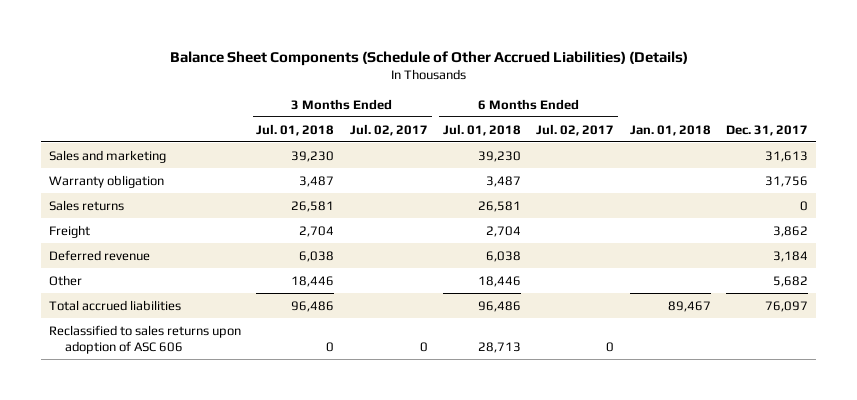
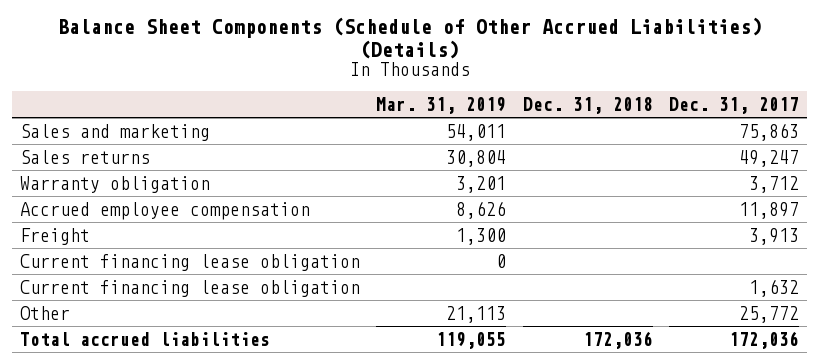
- | 3 Months Ended Jul. 01, 2018 | 3 Months Ended Jul. 02, 2017 | 6 Months Ended Jul. 01, 2018 | 6 Months Ended Jul. 02, 2017 | Jan. 01, 2018 | Dec. 31, 2017
+ | Mar. 31, 2019 | Dec. 31, 2018 | Dec. 31, 2017
- Sales and marketing | 39,230 | | 39,230 | | | 31,613
- Warranty obligation | 3,487 | | 3,487 | | | 31,756
- Sales returns | 26,581 | | 26,581 | | | 0
- Freight | 2,704 | | 2,704 | | | 3,862
- Deferred revenue | 6,038 | | 6,038 | | | 3,184
- Other | 18,446 | | 18,446 | | | 5,682
- Total accrued liabilities | 96,486 | | 96,486 | | 89,467 | 76,097
- Reclassified to sales returns upon adoption of ASC 606 | 0 | 0 | 28,713 | 0 | |
+ Sales and marketing | 54,011 | | 75,863
+ Sales returns | 30,804 | | 49,247
+ Warranty obligation | 3,201 | | 3,712
+ Accrued employee compensation | 8,626 | | 11,897
+ Freight | 1,300 | | 3,913
+ Current financing lease obligation | 0 | |
+ Current financing lease obligation | | | 1,632
+ Other | 21,113 | | 25,772
+ Total accrued liabilities | 119,055 | 172,036 | 172,036

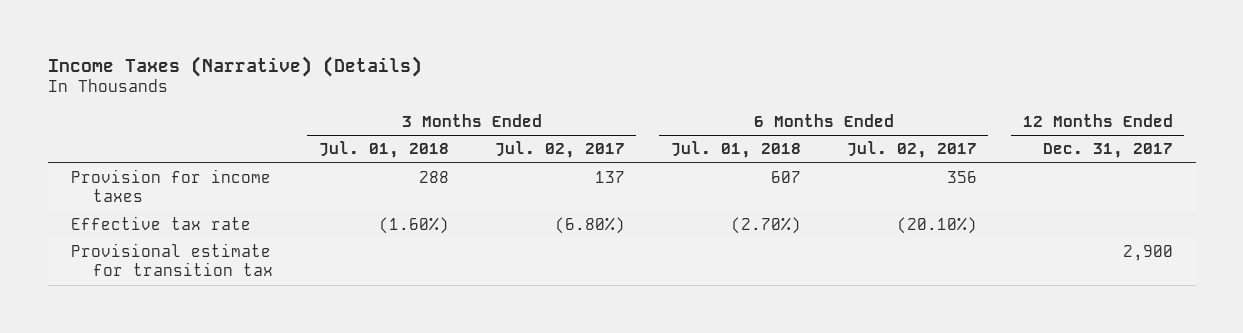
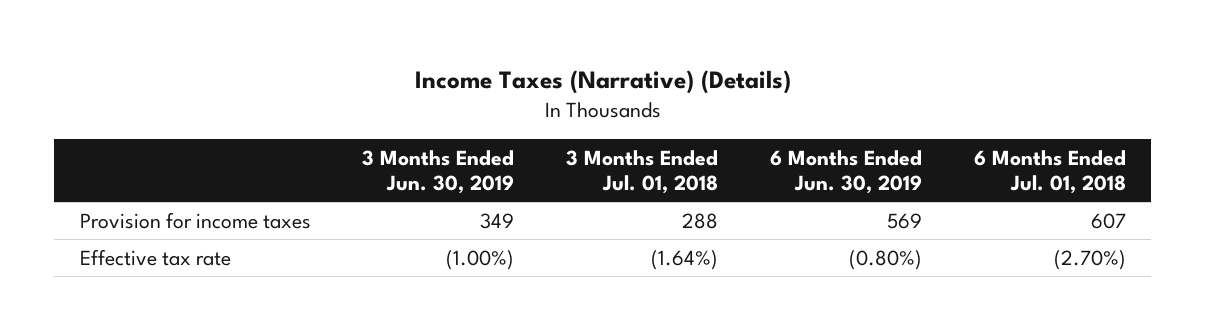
- | 3 Months Ended Jul. 01, 2018 | 3 Months Ended Jul. 02, 2017 | 6 Months Ended Jul. 01, 2018 | 6 Months Ended Jul. 02, 2017 | 12 Months Ended Dec. 31, 2017
+ | 3 Months Ended Jun. 30, 2019 | 3 Months Ended Jul. 01, 2018 | 6 Months Ended Jun. 30, 2019 | 6 Months Ended Jul. 01, 2018
- Effective tax rate | (1.60%) | (6.80%) | (2.70%) | (20.10%) |
- Provisional estimate for transition tax | | | | | 2,900
+ Effective tax rate | (1.00%) | (1.64%) | (0.80%) | (2.70%)

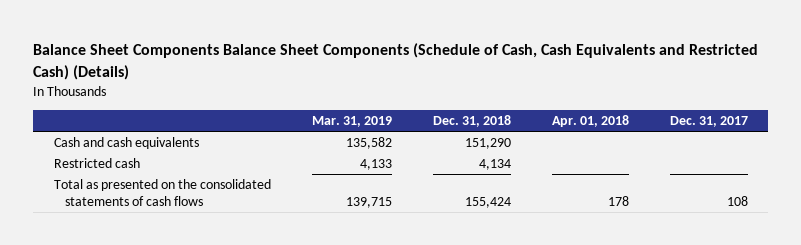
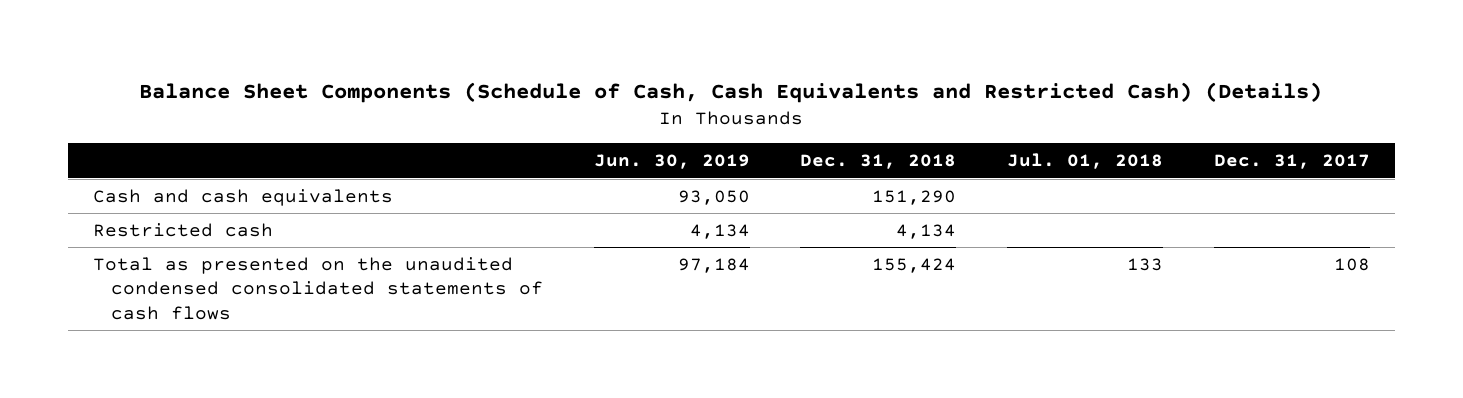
- Balance Sheet Components Balance Sheet Components (Schedule of Cash, Cash Equivalents and Restricted Cash) (Details)
+ Balance Sheet Components (Schedule of Cash, Cash Equivalents and Restricted Cash) (Details)
- | Mar. 31, 2019 | Dec. 31, 2018 | Apr. 01, 2018 | Dec. 31, 2017
+ | Jun. 30, 2019 | Dec. 31, 2018 | Jul. 01, 2018 | Dec. 31, 2017
- Total as presented on the consolidated statements of cash flows | 139,715 | 155,424 | 178 | 108
+ Total as presented on the unaudited condensed consolidated statements of cash flows | 97,184 | 155,424 | 133 | 108

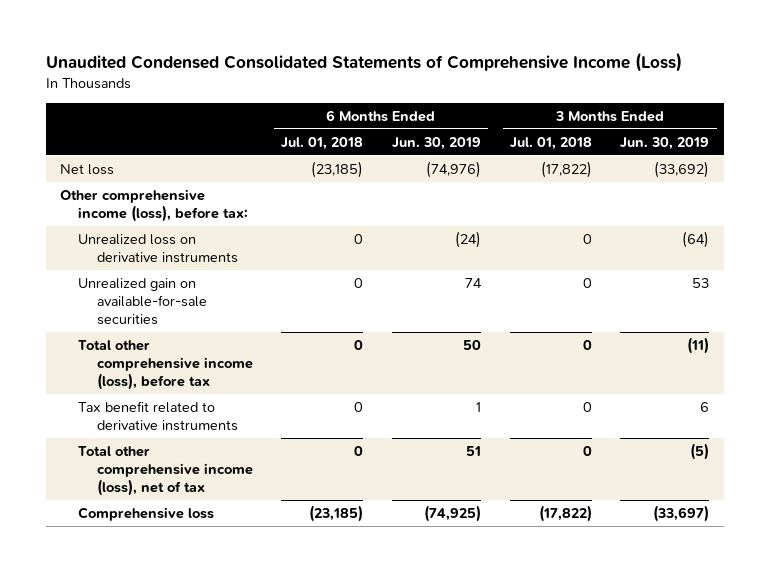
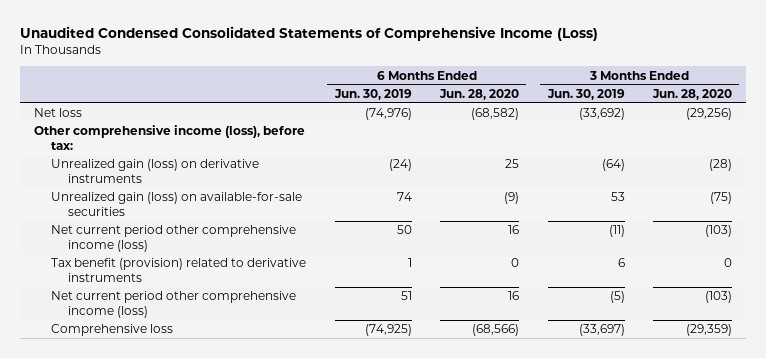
- | 6 Months Ended Jul. 01, 2018 | 6 Months Ended Jun. 30, 2019 | 3 Months Ended Jul. 01, 2018 | 3 Months Ended Jun. 30, 2019
+ | 6 Months Ended Jun. 30, 2019 | 6 Months Ended Jun. 28, 2020 | 3 Months Ended Jun. 30, 2019 | 3 Months Ended Jun. 28, 2020
- Unrealized loss on derivative instruments | 0 | (24) | 0 | (64)
- Unrealized gain on available-for-sale securities | 0 | 74 | 0 | 53
- Total other comprehensive income (loss), before tax | 0 | 50 | 0 | (11)
- Tax benefit related to derivative instruments | 0 | 1 | 0 | 6
- Total other comprehensive income (loss), net of tax | 0 | 51 | 0 | (5)
+ Unrealized gain (loss) on derivative instruments | (24) | 25 | (64) | (28)
+ Unrealized gain (loss) on available-for-sale securities | 74 | (9) | 53 | (75)
+ Net current period other comprehensive income (loss) | 50 | 16 | (11) | (103)
+ Tax benefit (provision) related to derivative instruments | 1 | 0 | 6 | 0
+ Net current period other comprehensive income (loss) | 51 | 16 | (5) | (103)

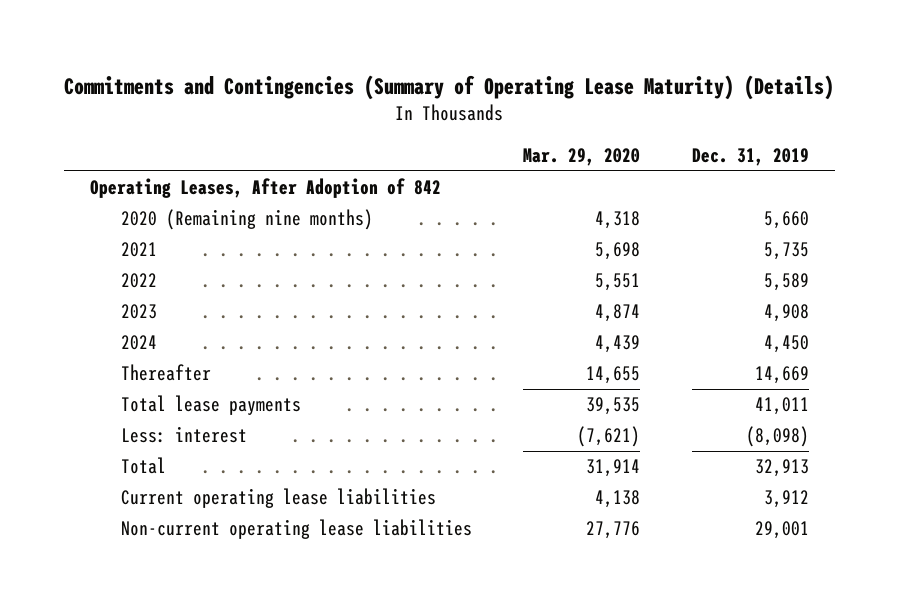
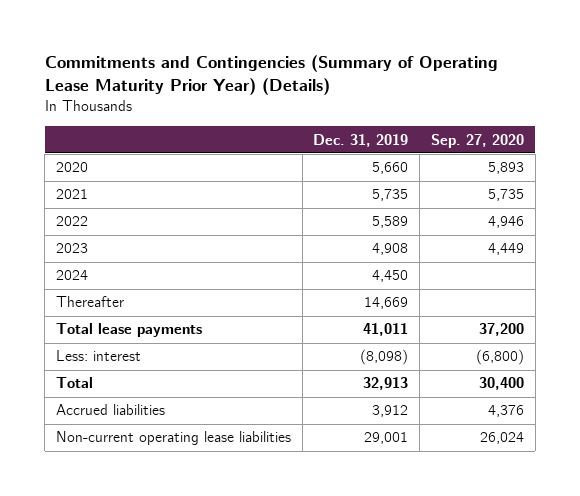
- Commitments and Contingencies (Summary of Operating Lease Maturity) (Details)
+ Commitments and Contingencies (Summary of Operating Lease Maturity Prior Year) (Details)
- | Mar. 29, 2020 | Dec. 31, 2019
+ | Dec. 31, 2019 | Sep. 27, 2020
- Operating Leases, After Adoption of 842
- 2020 (Remaining nine months) | 4,318 | 5,660
+ 2020 | 5,660 | 5,893
- Current operating lease liabilities | 4,138 | 3,912
+ Accrued liabilities | 3,912 | 4,376

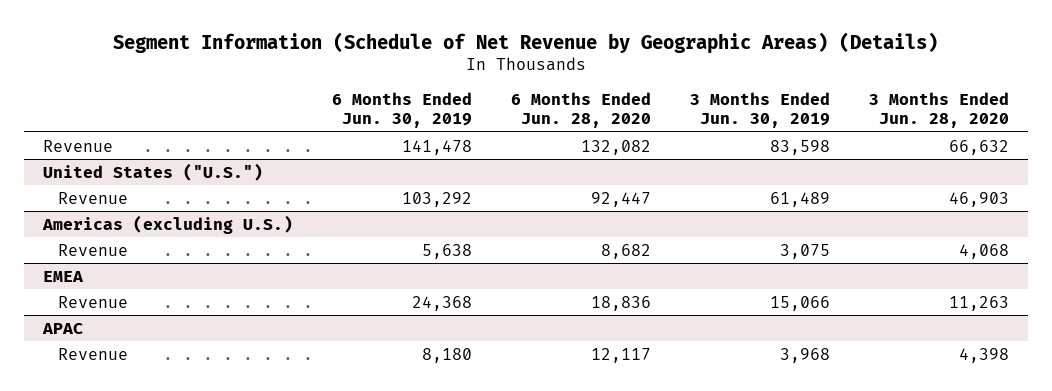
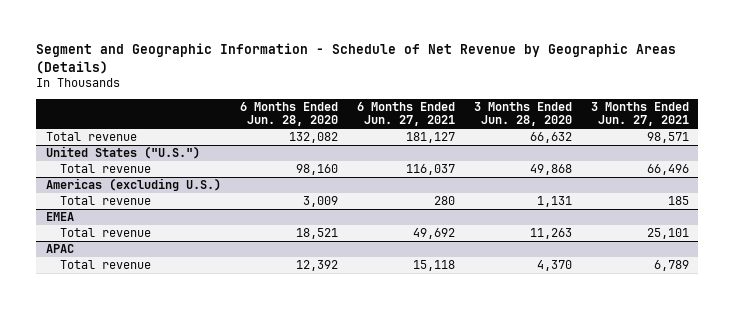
- Segment Information (Schedule of Net Revenue by Geographic Areas) (Details)
+ Segment and Geographic Information - Schedule of Net Revenue by Geographic Areas (Details)
- | 6 Months Ended Jun. 30, 2019 | 6 Months Ended Jun. 28, 2020 | 3 Months Ended Jun. 30, 2019 | 3 Months Ended Jun. 28, 2020
+ | 6 Months Ended Jun. 28, 2020 | 6 Months Ended Jun. 27, 2021 | 3 Months Ended Jun. 28, 2020 | 3 Months Ended Jun. 27, 2021
- Revenue | 141,478 | 132,082 | 83,598 | 66,632
+ Total revenue | 132,082 | 181,127 | 66,632 | 98,571
@ United States ("U.S.")
- Revenue | 103,292 | 92,447 | 61,489 | 46,903
+ Total revenue | 98,160 | 116,037 | 49,868 | 66,496
@ Americas (excluding U.S.)
- Revenue | 5,638 | 8,682 | 3,075 | 4,068
+ Total revenue | 3,009 | 280 | 1,131 | 185
@ EMEA
- Revenue | 24,368 | 18,836 | 15,066 | 11,263
+ Total revenue | 18,521 | 49,692 | 11,263 | 25,101
@ APAC
- Revenue | 8,180 | 12,117 | 3,968 | 4,398
+ Total revenue | 12,392 | 15,118 | 4,370 | 6,789

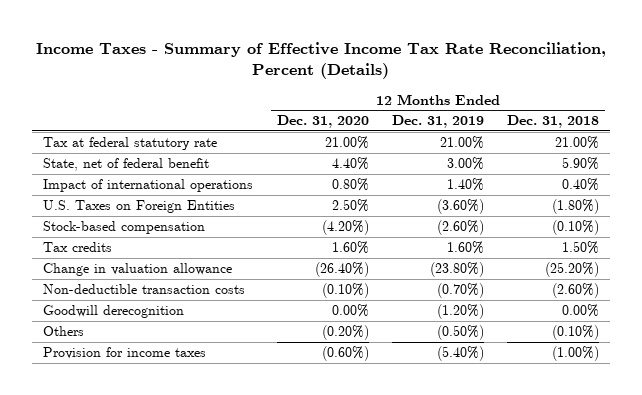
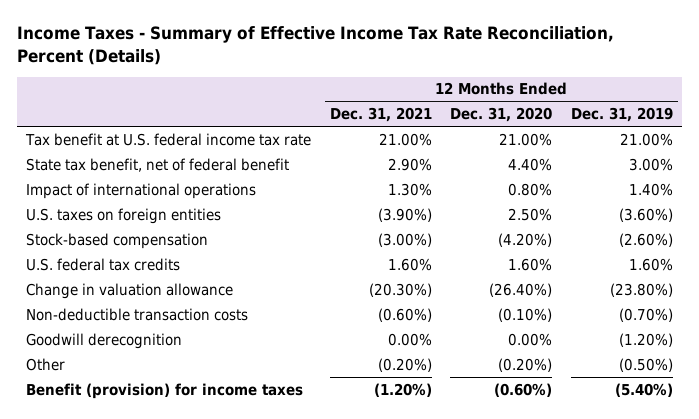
- | 12 Months Ended Dec. 31, 2020 | 12 Months Ended Dec. 31, 2019 | 12 Months Ended Dec. 31, 2018
+ | 12 Months Ended Dec. 31, 2021 | 12 Months Ended Dec. 31, 2020 | 12 Months Ended Dec. 31, 2019
- Tax at federal statutory rate | 21.00% | 21.00% | 21.00%
- State, net of federal benefit | 4.40% | 3.00% | 5.90%
+ Tax benefit at U.S. federal income tax rate | 21.00% | 21.00% | 21.00%
+ State tax benefit, net of federal benefit | 2.90% | 4.40% | 3.00%
- U.S. Taxes on Foreign Entities | 2.50% | (3.60%) | (1.80%)
+ U.S. taxes on foreign entities | (3.90%) | 2.50% | (3.60%)
- Tax credits | 1.60% | 1.60% | 1.50%
+ U.S. federal tax credits | 1.60% | 1.60% | 1.60%
- Others | (0.20%) | (0.50%) | (0.10%)
- Provision for income taxes | (0.60%) | (5.40%) | (1.00%)
+ Other | (0.20%) | (0.20%) | (0.50%)
+ Benefit (provision) for income taxes | (1.20%) | (0.60%) | (5.40%)

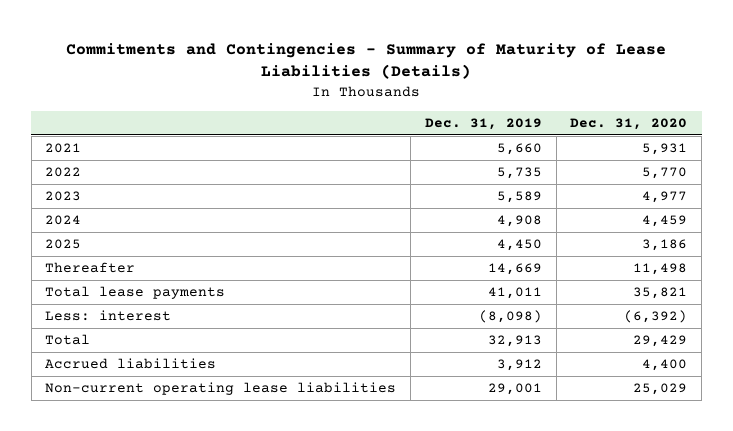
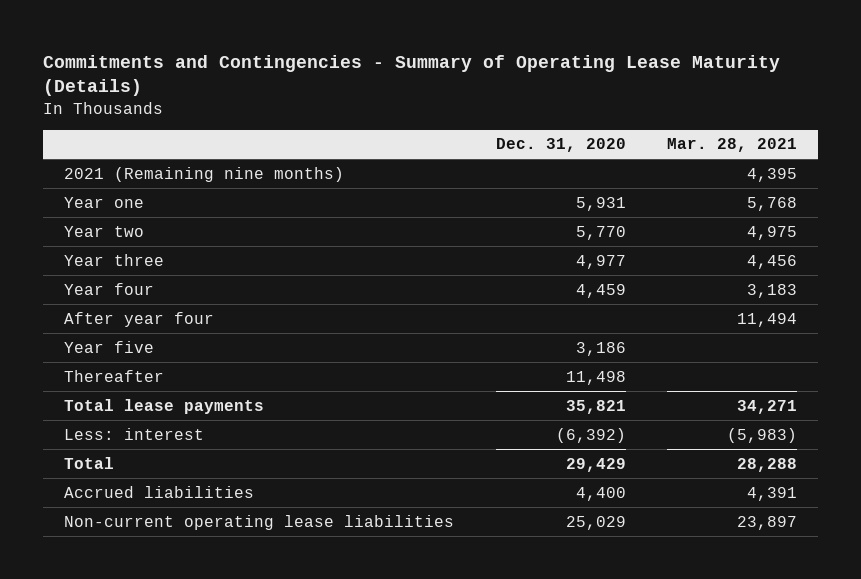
- Commitments and Contingencies - Summary of Maturity of Lease Liabilities (Details)
+ Commitments and Contingencies - Summary of Operating Lease Maturity (Details)
- | Dec. 31, 2019 | Dec. 31, 2020
+ | Dec. 31, 2020 | Mar. 28, 2021
- 2021 | 5,660 | 5,931
- 2022 | 5,735 | 5,770
- 2023 | 5,589 | 4,977
- 2024 | 4,908 | 4,459
- 2025 | 4,450 | 3,186
+ 2021 (Remaining nine months) | | 4,395
+ Year one | 5,931 | 5,768
+ Year two | 5,770 | 4,975
+ Year three | 4,977 | 4,456
+ Year four | 4,459 | 3,183
+ After year four | | 11,494
+ Year five | 3,186 |

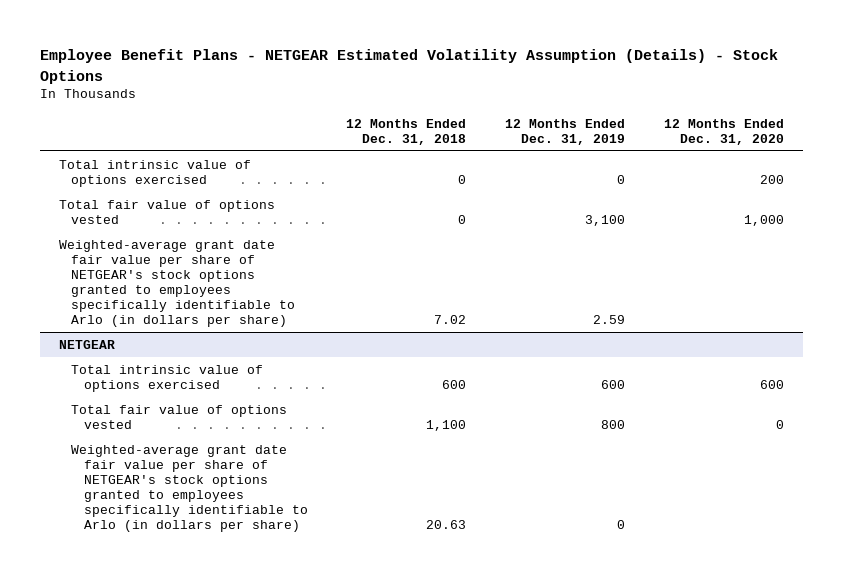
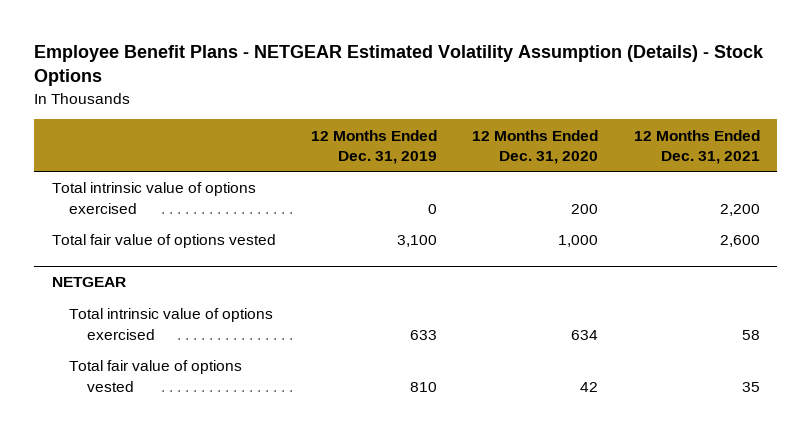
- | 12 Months Ended Dec. 31, 2018 | 12 Months Ended Dec. 31, 2019 | 12 Months Ended Dec. 31, 2020
+ | 12 Months Ended Dec. 31, 2019 | 12 Months Ended Dec. 31, 2020 | 12 Months Ended Dec. 31, 2021
- Weighted-average grant date fair value per share of NETGEAR's stock options granted to employees specifically identifiable to Arlo (in dollars per share) | 7.02 | 2.59 |
@ NETGEAR
- Total intrinsic value of options exercised | 600 | 600 | 600
- Total fair value of options vested | 1,100 | 800 | 0
- Weighted-average grant date fair value per share of NETGEAR's stock options granted to employees specifically identifiable to Arlo (in dollars per share) | 20.63 | 0 |
+ Total intrinsic value of options exercised | 633 | 634 | 58
+ Total fair value of options vested | 810 | 42 | 35

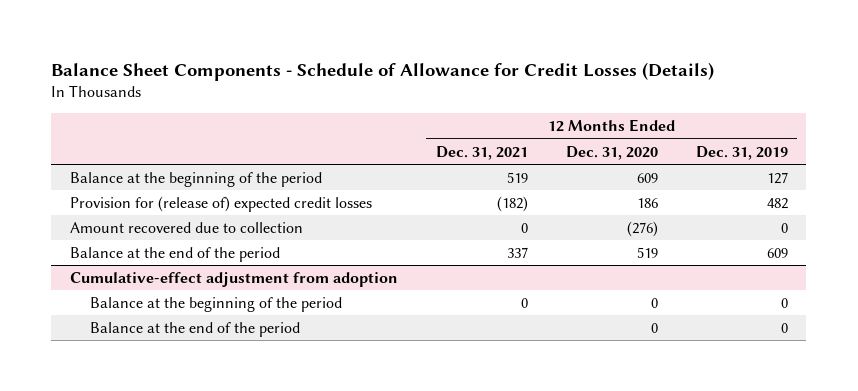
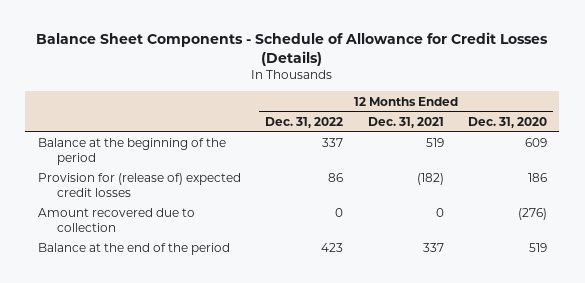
- | 12 Months Ended Dec. 31, 2021 | 12 Months Ended Dec. 31, 2020 | 12 Months Ended Dec. 31, 2019
+ | 12 Months Ended Dec. 31, 2022 | 12 Months Ended Dec. 31, 2021 | 12 Months Ended Dec. 31, 2020
- Cumulative-effect adjustment from adoption
- Balance at the beginning of the period | 0 | 0 | 0
- Balance at the end of the period | | 0 | 0

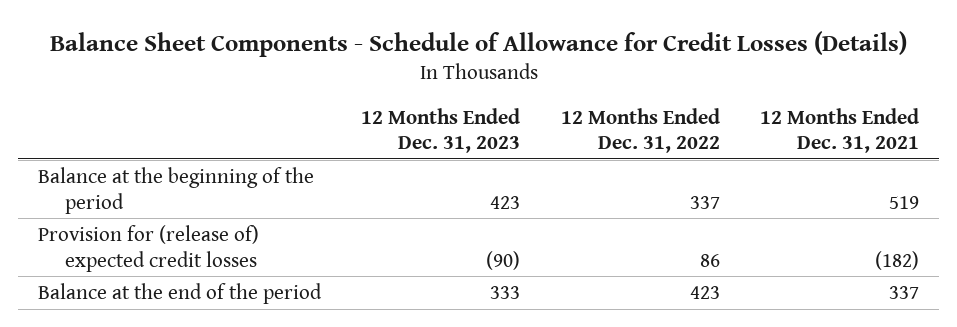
- | 12 Months Ended Dec. 31, 2022 | 12 Months Ended Dec. 31, 2021 | 12 Months Ended Dec. 31, 2020
+ | 12 Months Ended Dec. 31, 2023 | 12 Months Ended Dec. 31, 2022 | 12 Months Ended Dec. 31, 2021
- Amount recovered due to collection | 0 | 0 | (276)

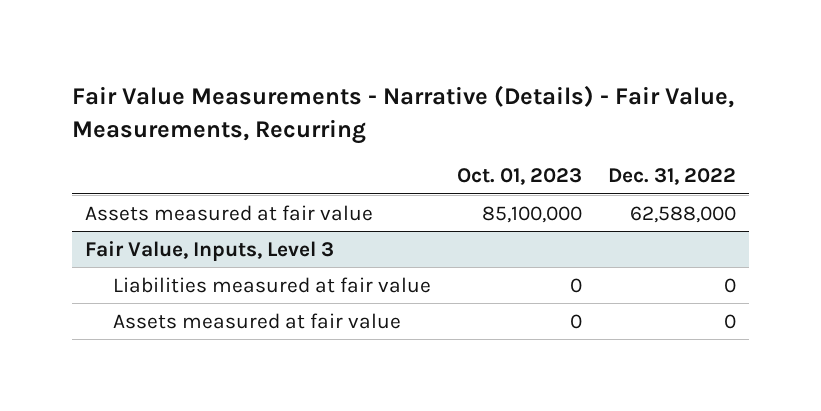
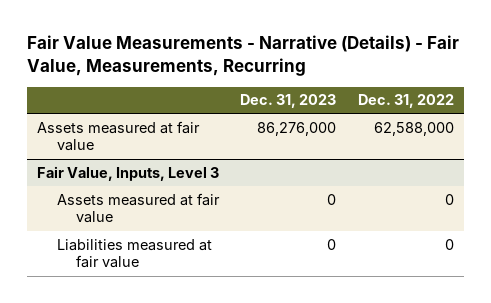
- | Oct. 01, 2023 | Dec. 31, 2022
+ | Dec. 31, 2023 | Dec. 31, 2022
@ Fair Value, Inputs, Level 3
moved down: Liabilities measured at fair value | 0 | 0

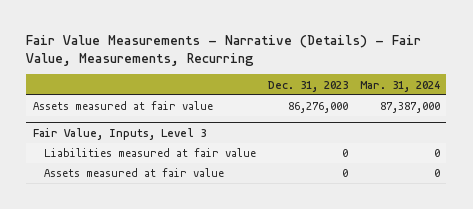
- | Dec. 31, 2023 | Dec. 31, 2022
+ | Dec. 31, 2023 | Mar. 31, 2024
@ Fair Value, Inputs, Level 3
moved down: Assets measured at fair value | 0 | 0

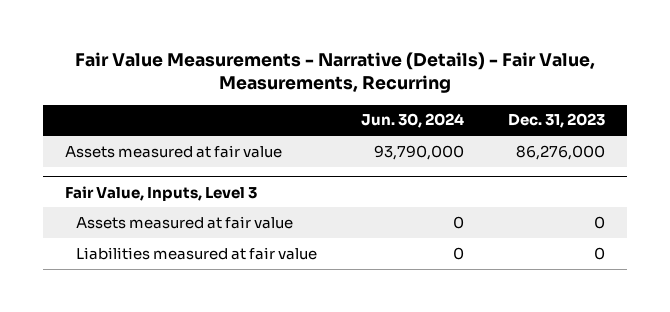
- | Dec. 31, 2023 | Mar. 31, 2024
+ | Jun. 30, 2024 | Dec. 31, 2023
@ Fair Value, Inputs, Level 3
moved down: Liabilities measured at fair value | 0 | 0

